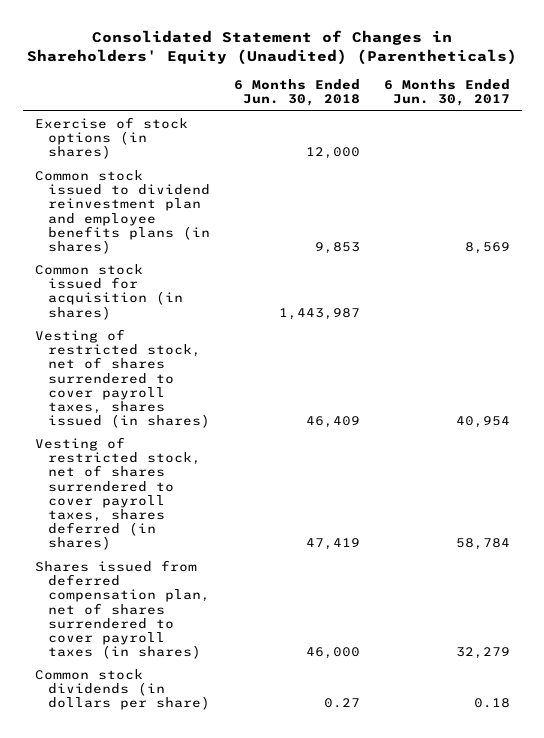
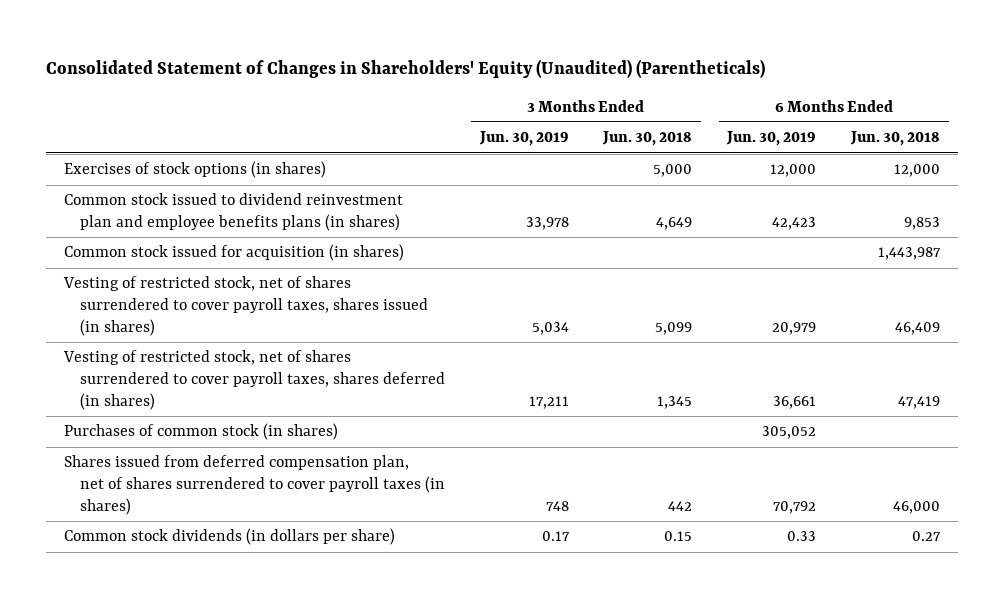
- | 6 Months Ended Jun. 30, 2018 | 6 Months Ended Jun. 30, 2017
+ | 3 Months Ended Jun. 30, 2019 | 3 Months Ended Jun. 30, 2018 | 6 Months Ended Jun. 30, 2019 | 6 Months Ended Jun. 30, 2018
- Exercise of stock options (in shares) | 12,000 |
+ Exercises of stock options (in shares) | | 5,000 | 12,000 | 12,000
+ Purchases of common stock (in shares) | | | 305,052 |

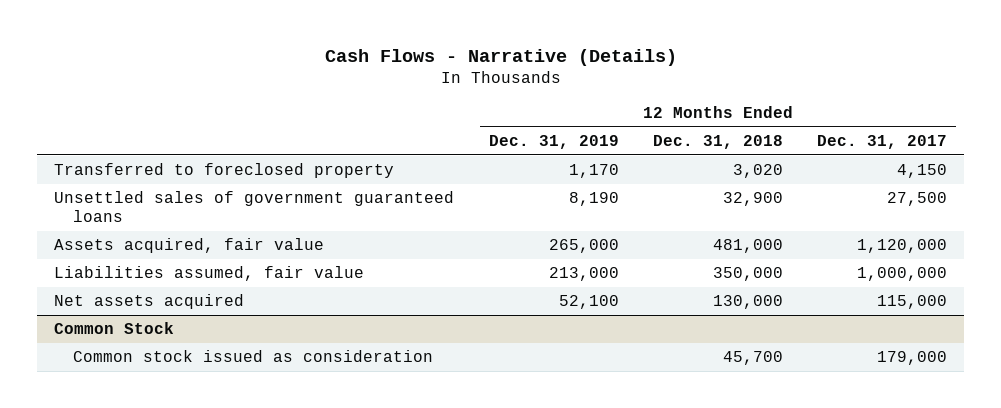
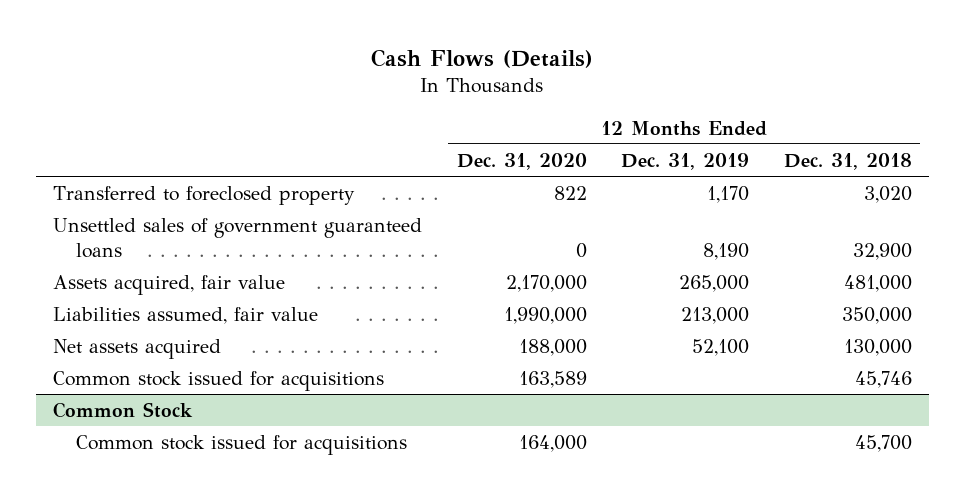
- Cash Flows - Narrative (Details)
+ Cash Flows (Details)
- | 12 Months Ended Dec. 31, 2019 | 12 Months Ended Dec. 31, 2018 | 12 Months Ended Dec. 31, 2017
+ | 12 Months Ended Dec. 31, 2020 | 12 Months Ended Dec. 31, 2019 | 12 Months Ended Dec. 31, 2018
+ Common stock issued for acquisitions | 163,589 | | 45,746
@ Common Stock
- Common stock issued as consideration | | 45,700 | 179,000
+ Common stock issued for acquisitions | 164,000 | | 45,700

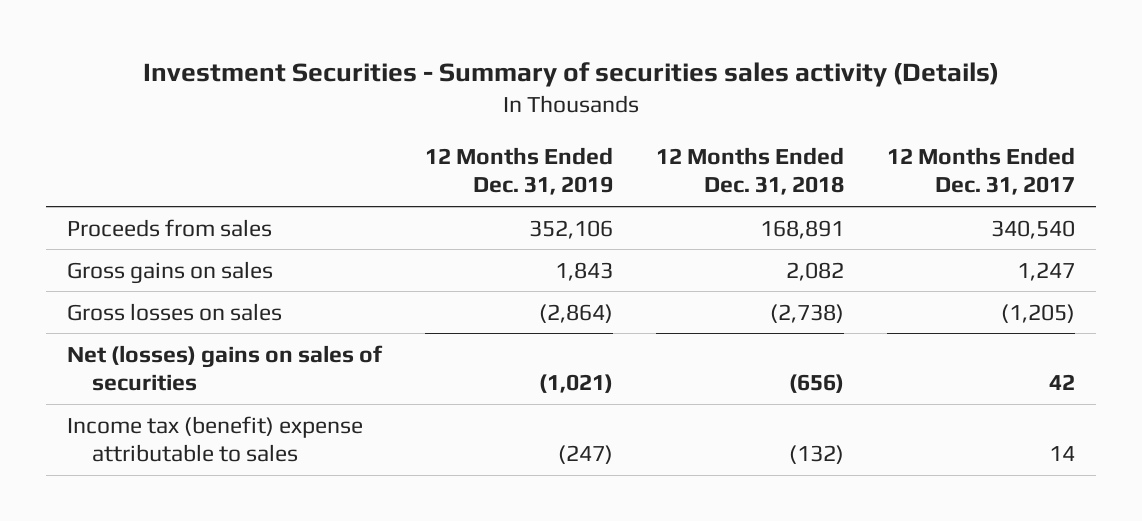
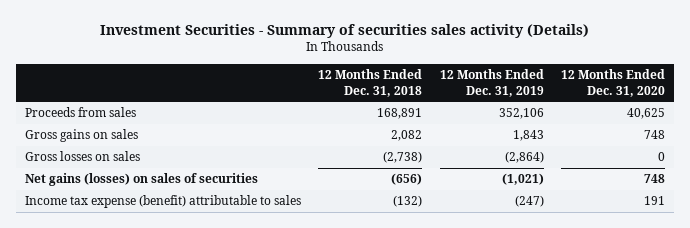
- | 12 Months Ended Dec. 31, 2019 | 12 Months Ended Dec. 31, 2018 | 12 Months Ended Dec. 31, 2017
+ | 12 Months Ended Dec. 31, 2018 | 12 Months Ended Dec. 31, 2019 | 12 Months Ended Dec. 31, 2020
- Net (losses) gains on sales of securities | (1,021) | (656) | 42
- Income tax (benefit) expense attributable to sales | (247) | (132) | 14
+ Net gains (losses) on sales of securities | (656) | (1,021) | 748
+ Income tax expense (benefit) attributable to sales | (132) | (247) | 191

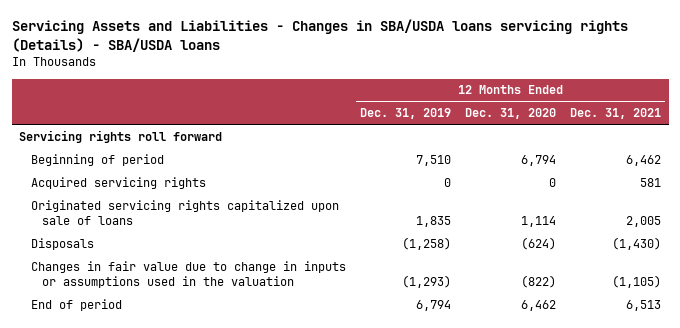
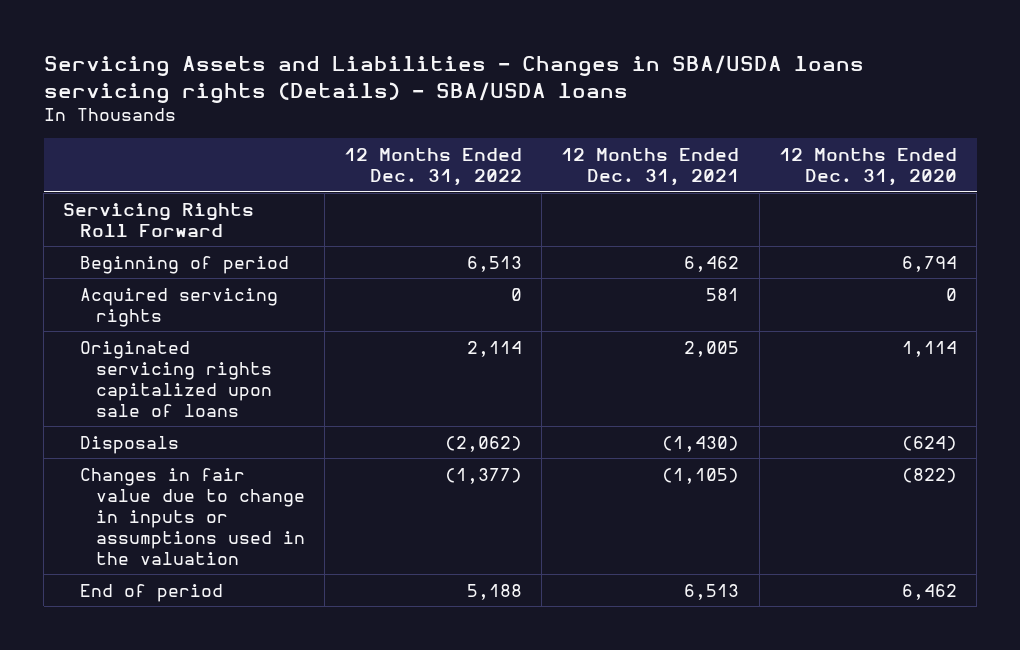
- | 12 Months Ended Dec. 31, 2019 | 12 Months Ended Dec. 31, 2020 | 12 Months Ended Dec. 31, 2021
+ | 12 Months Ended Dec. 31, 2022 | 12 Months Ended Dec. 31, 2021 | 12 Months Ended Dec. 31, 2020
- Servicing rights roll forward
+ Servicing Rights Roll Forward

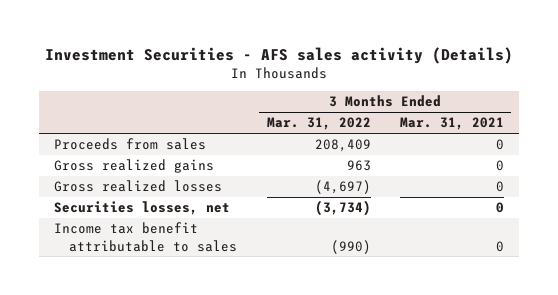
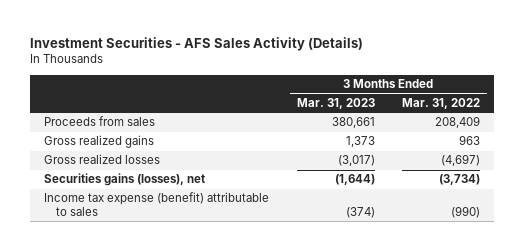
- Investment Securities - AFS sales activity (Details)
+ Investment Securities - AFS Sales Activity (Details)
- | 3 Months Ended Mar. 31, 2022 | 3 Months Ended Mar. 31, 2021
+ | 3 Months Ended Mar. 31, 2023 | 3 Months Ended Mar. 31, 2022
- Securities losses, net | (3,734) | 0
- Income tax benefit attributable to sales | (990) | 0
+ Securities gains (losses), net | (1,644) | (3,734)
+ Income tax expense (benefit) attributable to sales | (374) | (990)

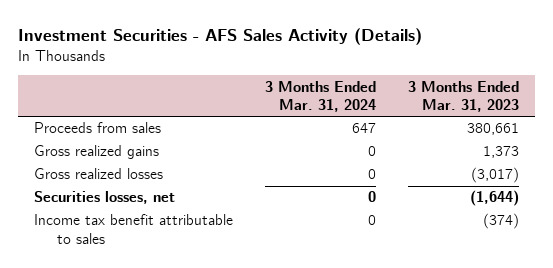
- | 3 Months Ended Mar. 31, 2023 | 3 Months Ended Mar. 31, 2022
+ | 3 Months Ended Mar. 31, 2024 | 3 Months Ended Mar. 31, 2023
- Securities gains (losses), net | (1,644) | (3,734)
- Income tax expense (benefit) attributable to sales | (374) | (990)
+ Securities losses, net | 0 | (1,644)
+ Income tax benefit attributable to sales | 0 | (374)

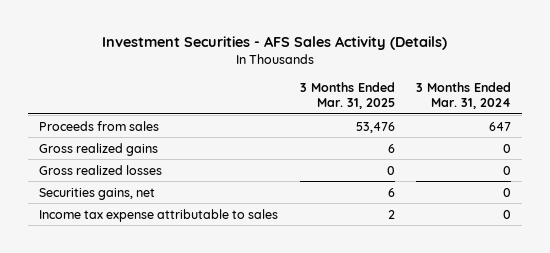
- | 3 Months Ended Mar. 31, 2024 | 3 Months Ended Mar. 31, 2023
+ | 3 Months Ended Mar. 31, 2025 | 3 Months Ended Mar. 31, 2024
- Securities losses, net | 0 | (1,644)
- Income tax benefit attributable to sales | 0 | (374)
+ Securities gains, net | 6 | 0
+ Income tax expense attributable to sales | 2 | 0

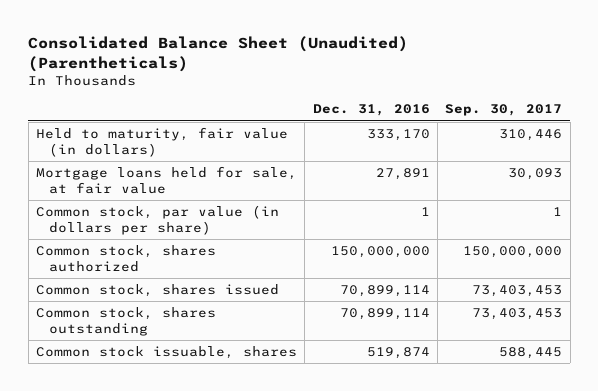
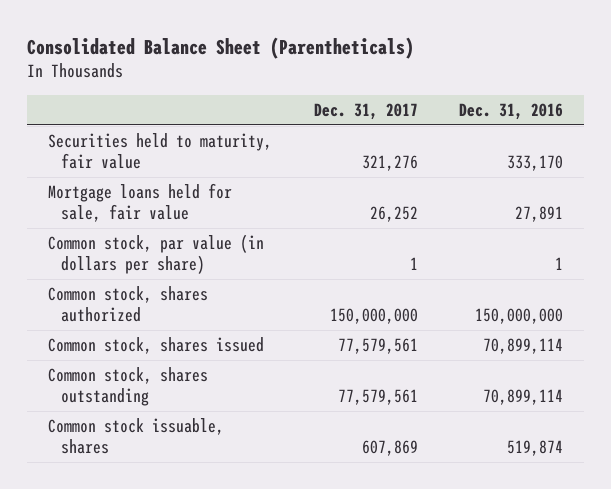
- Consolidated Balance Sheet (Unaudited) (Parentheticals)
+ Consolidated Balance Sheet (Parentheticals)
- | Dec. 31, 2016 | Sep. 30, 2017
+ | Dec. 31, 2017 | Dec. 31, 2016
- Held to maturity, fair value (in dollars) | 333,170 | 310,446
- Mortgage loans held for sale, at fair value | 27,891 | 30,093
+ Securities held to maturity, fair value | 321,276 | 333,170
+ Mortgage loans held for sale, fair value | 26,252 | 27,891

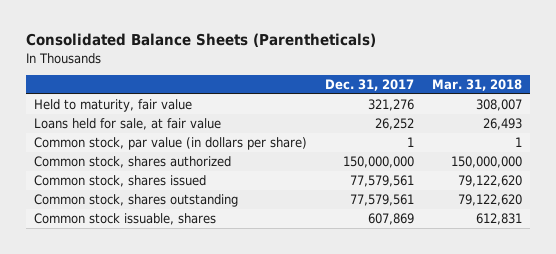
- Consolidated Balance Sheet (Parentheticals)
+ Consolidated Balance Sheets (Parentheticals)
- | Dec. 31, 2017 | Dec. 31, 2016
+ | Dec. 31, 2017 | Mar. 31, 2018
- Securities held to maturity, fair value | 321,276 | 333,170
- Mortgage loans held for sale, fair value | 26,252 | 27,891
+ Held to maturity, fair value | 321,276 | 308,007
+ Loans held for sale, at fair value | 26,252 | 26,493

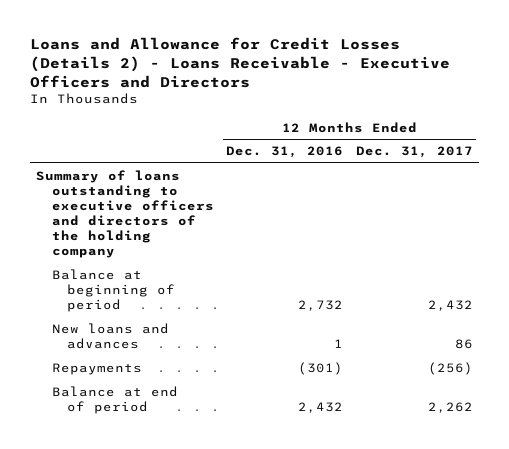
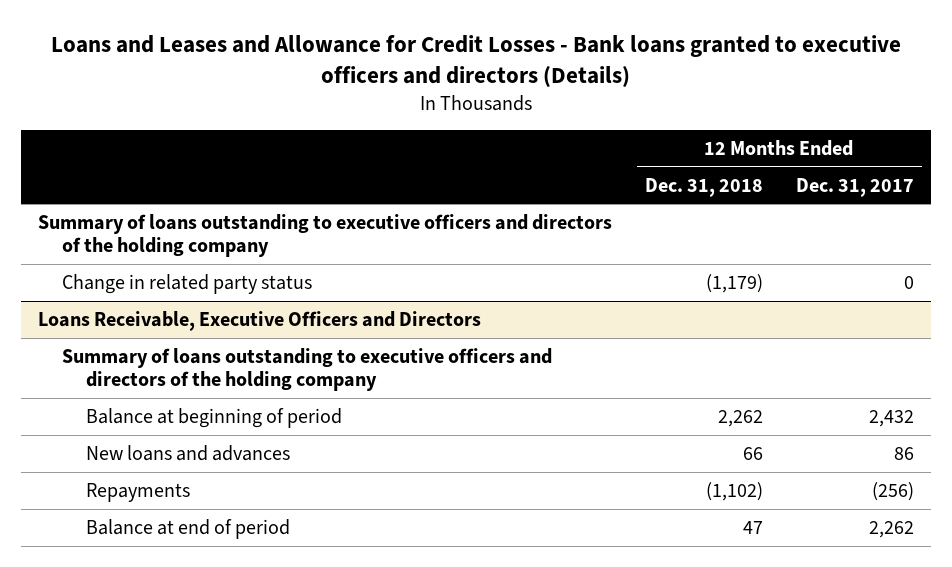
- Loans and Allowance for Credit Losses (Details 2) - Loans Receivable - Executive Officers and Directors
+ Loans and Leases and Allowance for Credit Losses - Bank loans granted to executive officers and directors (Details)
- | 12 Months Ended Dec. 31, 2016 | 12 Months Ended Dec. 31, 2017
+ | 12 Months Ended Dec. 31, 2018 | 12 Months Ended Dec. 31, 2017
+ Change in related party status | (1,179) | 0
+ Loans Receivable, Executive Officers and Directors
+ Summary of loans outstanding to executive officers and directors of the holding company

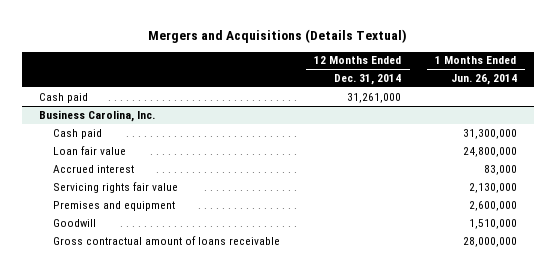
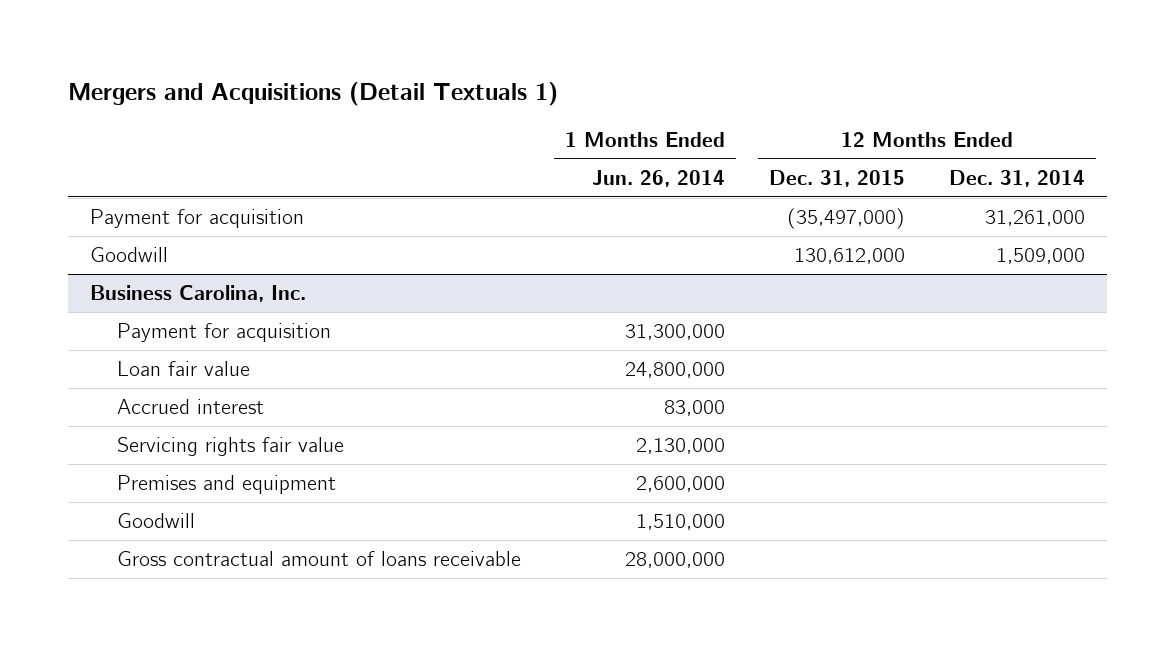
- Mergers and Acquisitions (Details Textual)
+ Mergers and Acquisitions (Detail Textuals 1)
- | 12 Months Ended Dec. 31, 2014 | 1 Months Ended Jun. 26, 2014
+ | 1 Months Ended Jun. 26, 2014 | 12 Months Ended Dec. 31, 2015 | 12 Months Ended Dec. 31, 2014
- Cash paid | 31,261,000 |
+ Payment for acquisition | | (35,497,000) | 31,261,000
+ Goodwill | | 130,612,000 | 1,509,000
@ Business Carolina, Inc.
- Cash paid | | 31,300,000
+ Payment for acquisition | 31,300,000 | |

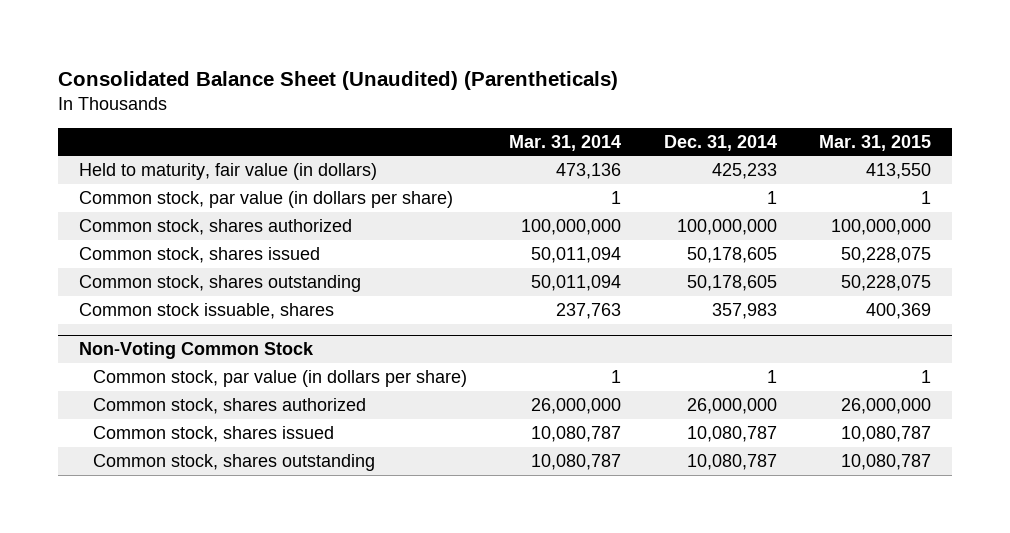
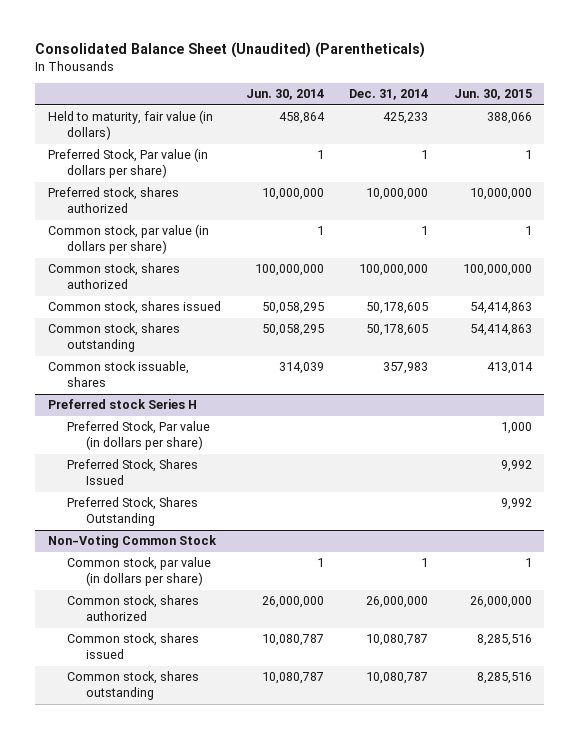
- | Mar. 31, 2014 | Dec. 31, 2014 | Mar. 31, 2015
+ | Jun. 30, 2014 | Dec. 31, 2014 | Jun. 30, 2015
+ Preferred Stock, Par value (in dollars per share) | 1 | 1 | 1
+ Preferred stock, shares authorized | 10,000,000 | 10,000,000 | 10,000,000
+ Preferred stock Series H
+ Preferred Stock, Par value (in dollars per share) | | | 1,000
+ Preferred Stock, Shares Issued | | | 9,992
+ Preferred Stock, Shares Outstanding | | | 9,992

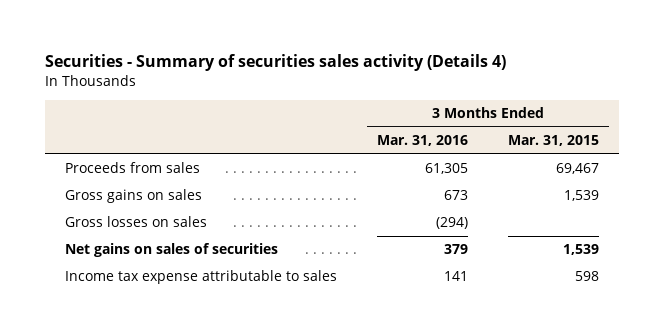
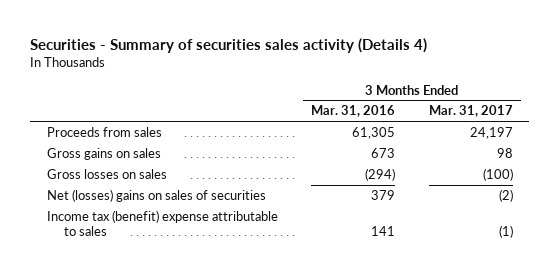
- | 3 Months Ended Mar. 31, 2016 | 3 Months Ended Mar. 31, 2015
+ | 3 Months Ended Mar. 31, 2016 | 3 Months Ended Mar. 31, 2017
- Net gains on sales of securities | 379 | 1,539
- Income tax expense attributable to sales | 141 | 598
+ Net (losses) gains on sales of securities | 379 | (2)
+ Income tax (benefit) expense attributable to sales | 141 | (1)

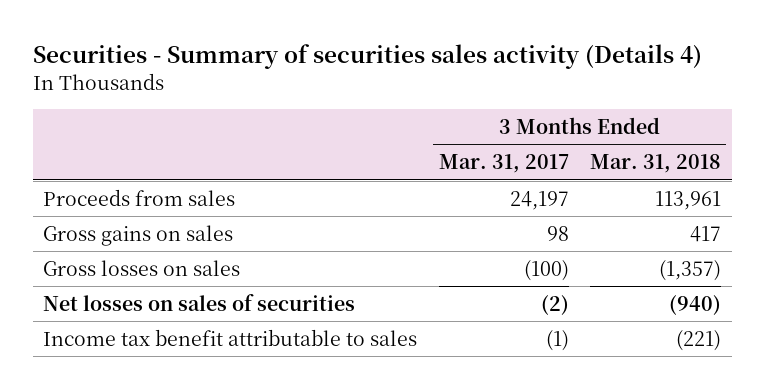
- | 3 Months Ended Mar. 31, 2016 | 3 Months Ended Mar. 31, 2017
+ | 3 Months Ended Mar. 31, 2017 | 3 Months Ended Mar. 31, 2018
- Net (losses) gains on sales of securities | 379 | (2)
- Income tax (benefit) expense attributable to sales | 141 | (1)
+ Net losses on sales of securities | (2) | (940)
+ Income tax benefit attributable to sales | (1) | (221)

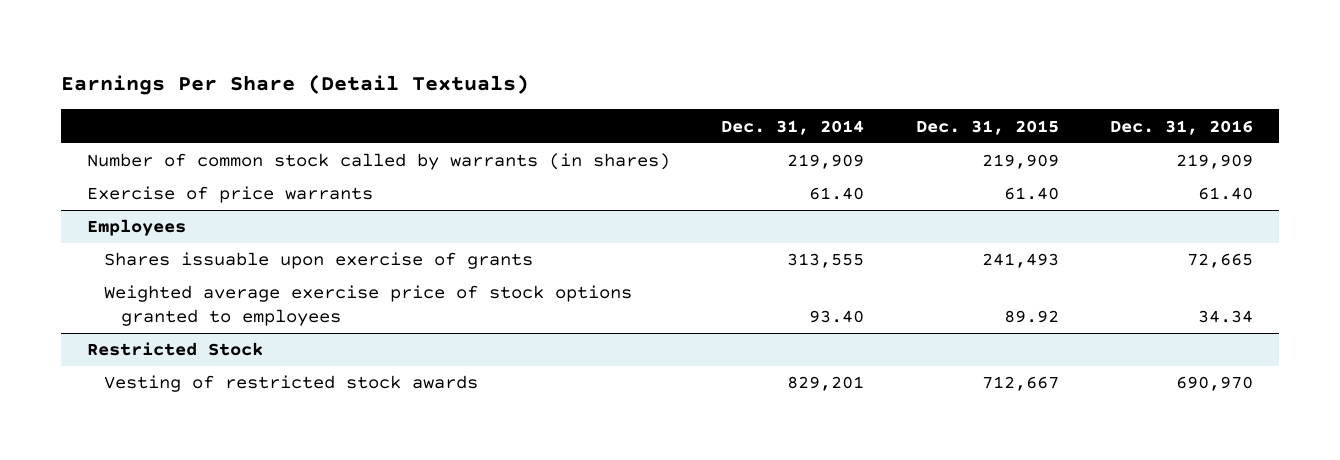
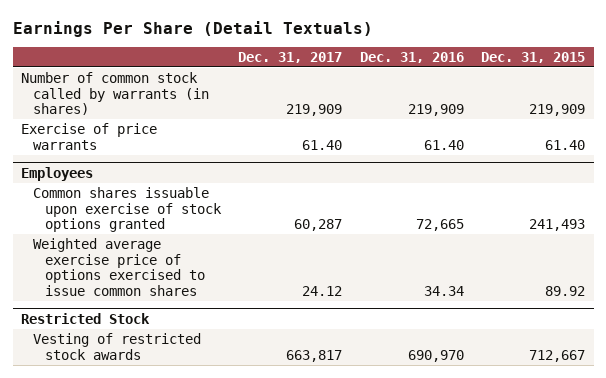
- | Dec. 31, 2014 | Dec. 31, 2015 | Dec. 31, 2016
+ | Dec. 31, 2017 | Dec. 31, 2016 | Dec. 31, 2015
@ Employees
- Shares issuable upon exercise of grants | 313,555 | 241,493 | 72,665
- Weighted average exercise price of stock options granted to employees | 93.40 | 89.92 | 34.34
+ Common shares issuable upon exercise of stock options granted | 60,287 | 72,665 | 241,493
+ Weighted average exercise price of options exercised to issue common shares | 24.12 | 34.34 | 89.92

